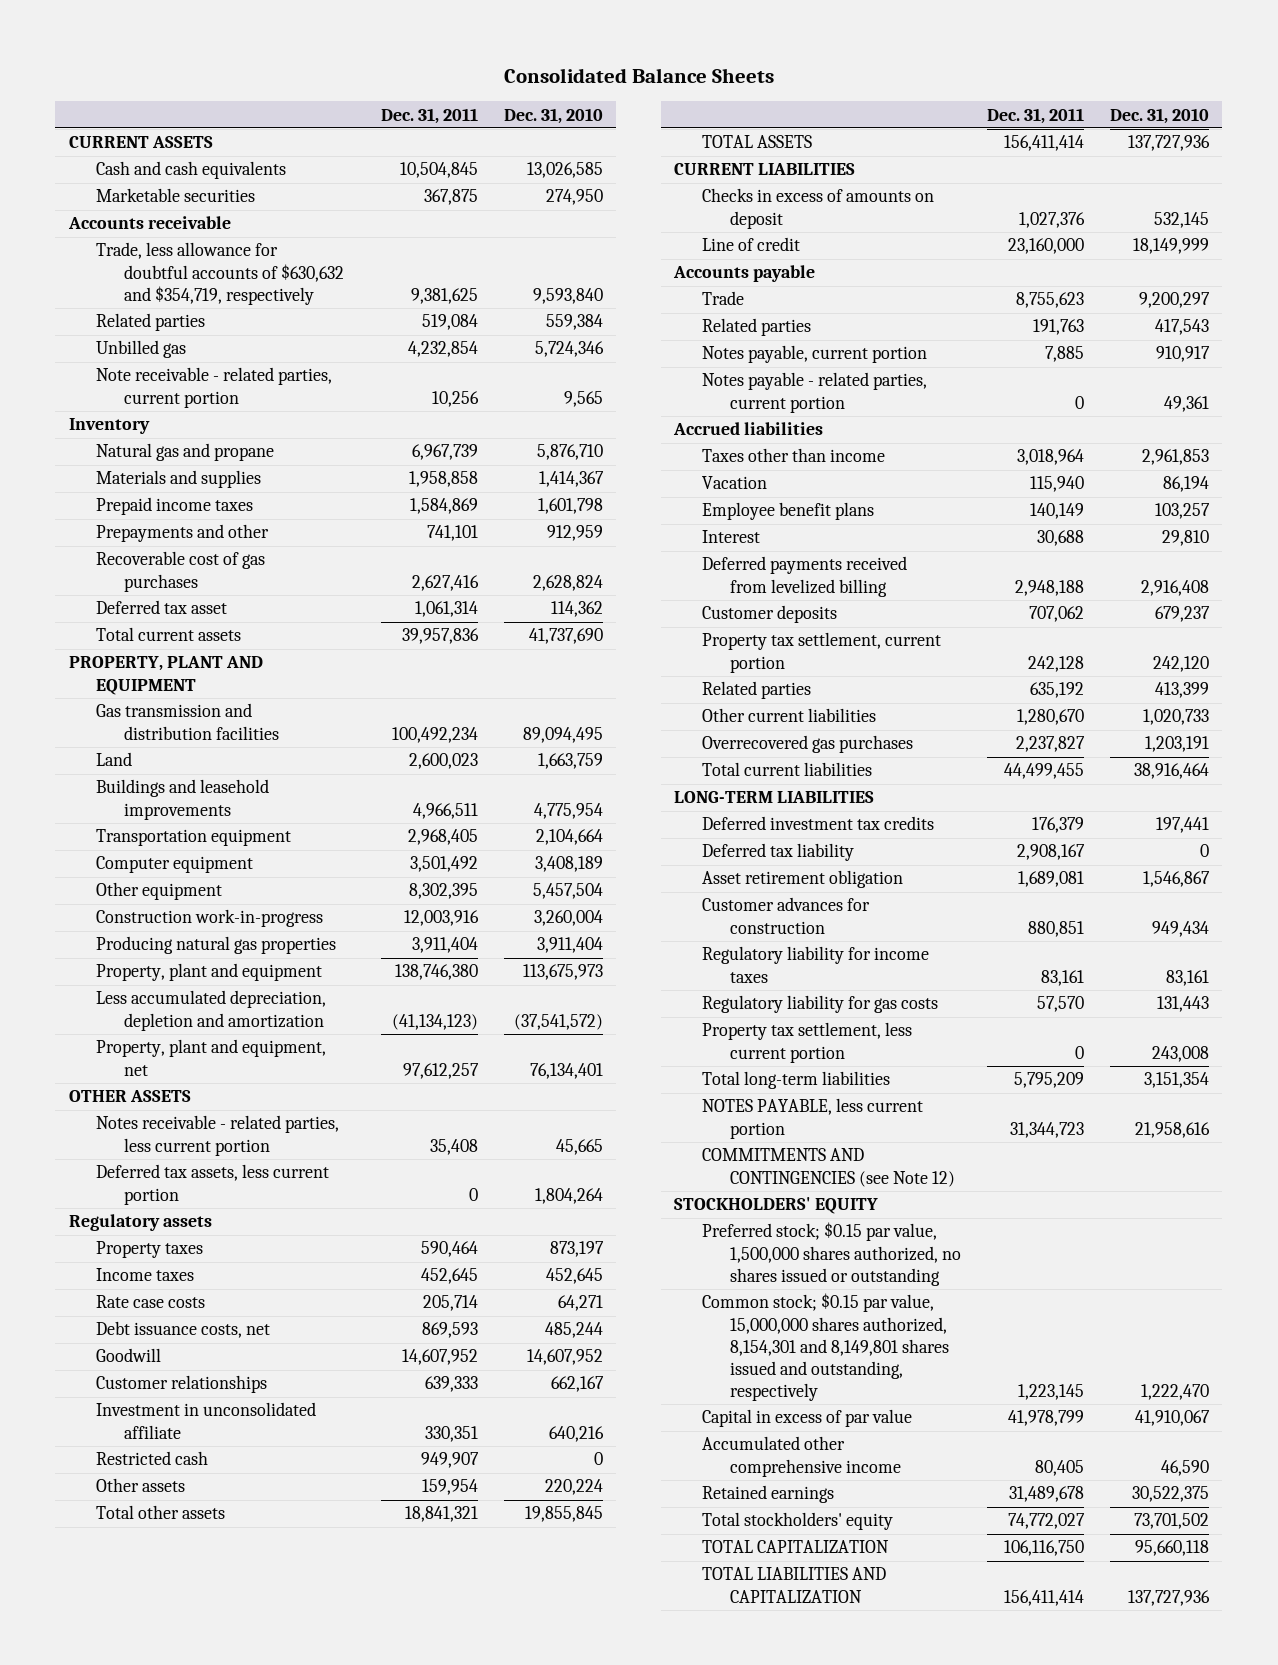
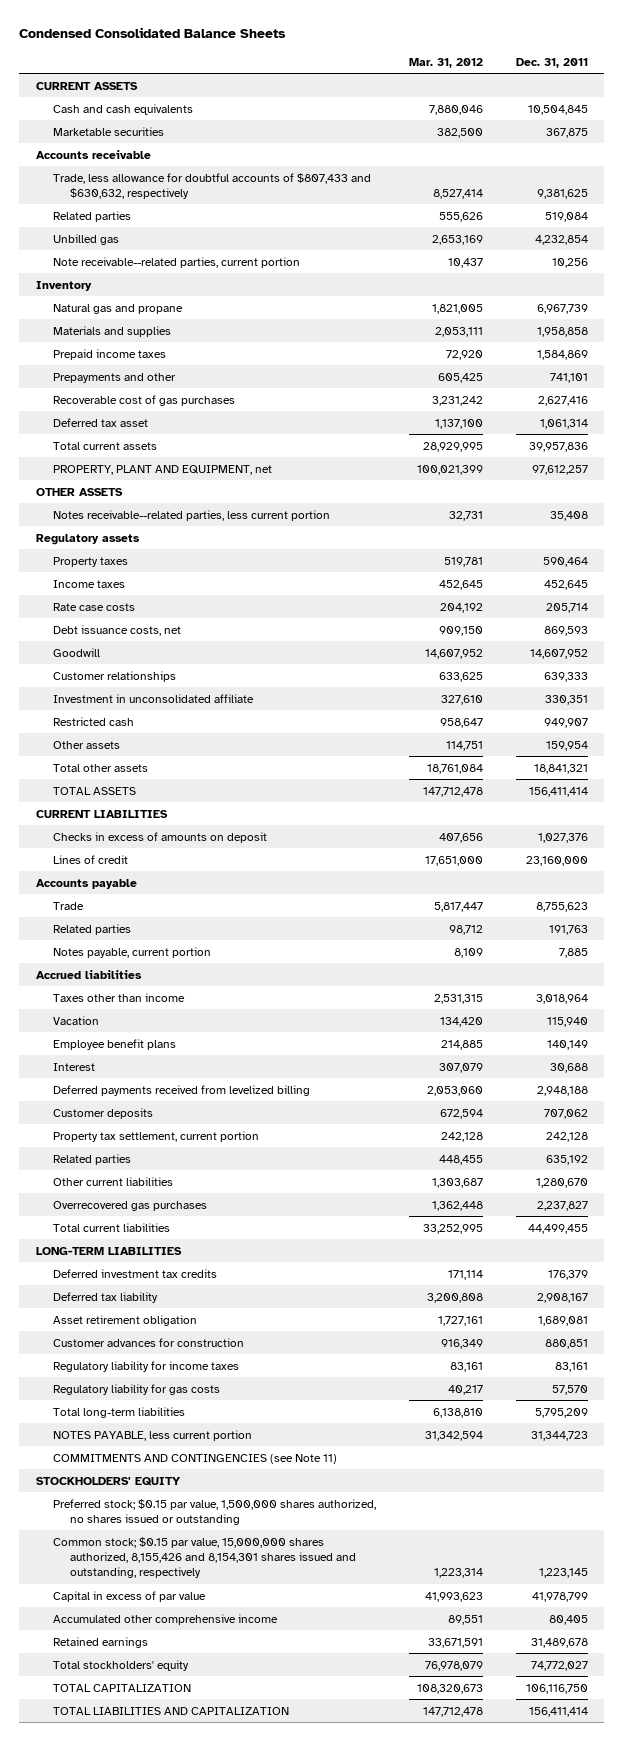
- Consolidated Balance Sheets
+ Condensed Consolidated Balance Sheets
- | Dec. 31, 2011 | Dec. 31, 2010
+ | Mar. 31, 2012 | Dec. 31, 2011
- Trade, less allowance for doubtful accounts of $630,632 and $354,719, respectively | 9,381,625 | 9,593,840
+ Trade, less allowance for doubtful accounts of $807,433 and $630,632, respectively | 8,527,414 | 9,381,625
- Note receivable - related parties, current portion | 10,256 | 9,565
+ Note receivable--related parties, current portion | 10,437 | 10,256
- PROPERTY, PLANT AND EQUIPMENT
- Gas transmission and distribution facilities | 100,492,234 | 89,094,495
- Land | 2,600,023 | 1,663,759
- Buildings and leasehold improvements | 4,966,511 | 4,775,954
- Transportation equipment | 2,968,405 | 2,104,664
- Computer equipment | 3,501,492 | 3,408,189
- Other equipment | 8,302,395 | 5,457,504
- Construction work-in-progress | 12,003,916 | 3,260,004
- Producing natural gas properties | 3,911,404 | 3,911,404
- Property, plant and equipment | 138,746,380 | 113,675,973
- Less accumulated depreciation, depletion and amortization | (41,134,123) | (37,541,572)
- Property, plant and equipment, net | 97,612,257 | 76,134,401
+ PROPERTY, PLANT AND EQUIPMENT, net | 100,021,399 | 97,612,257
- Notes receivable - related parties, less current portion | 35,408 | 45,665
- Deferred tax assets, less current portion | 0 | 1,804,264
+ Notes receivable--related parties, less current portion | 32,731 | 35,408
- Line of credit | 23,160,000 | 18,149,999
+ Lines of credit | 17,651,000 | 23,160,000
- Notes payable - related parties, current portion | 0 | 49,361
- Property tax settlement, less current portion | 0 | 243,008
- COMMITMENTS AND CONTINGENCIES (see Note 12)
+ COMMITMENTS AND CONTINGENCIES (see Note 11)
- Common stock; $0.15 par value, 15,000,000 shares authorized, 8,154,301 and 8,149,801 shares issued and outstanding, respectively | 1,223,145 | 1,222,470
+ Common stock; $0.15 par value, 15,000,000 shares authorized, 8,155,426 and 8,154,301 shares issued and outstanding, respectively | 1,223,314 | 1,223,145

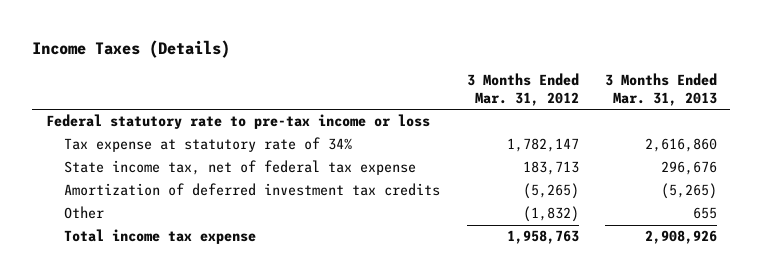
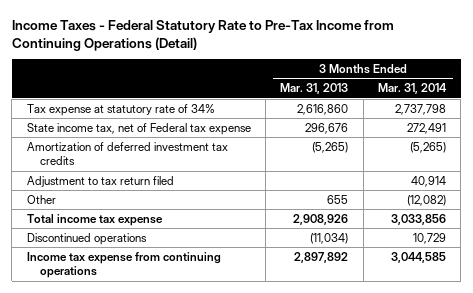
- Income Taxes (Details)
+ Income Taxes - Federal Statutory Rate to Pre-Tax Income from Continuing Operations (Detail)
- | 3 Months Ended Mar. 31, 2012 | 3 Months Ended Mar. 31, 2013
+ | 3 Months Ended Mar. 31, 2013 | 3 Months Ended Mar. 31, 2014
- Federal statutory rate to pre-tax income or loss
- State income tax, net of federal tax expense | 183,713 | 296,676
+ State income tax, net of Federal tax expense | 296,676 | 272,491
+ Adjustment to tax return filed | | 40,914
+ Discontinued operations | (11,034) | 10,729
+ Income tax expense from continuing operations | 2,897,892 | 3,044,585

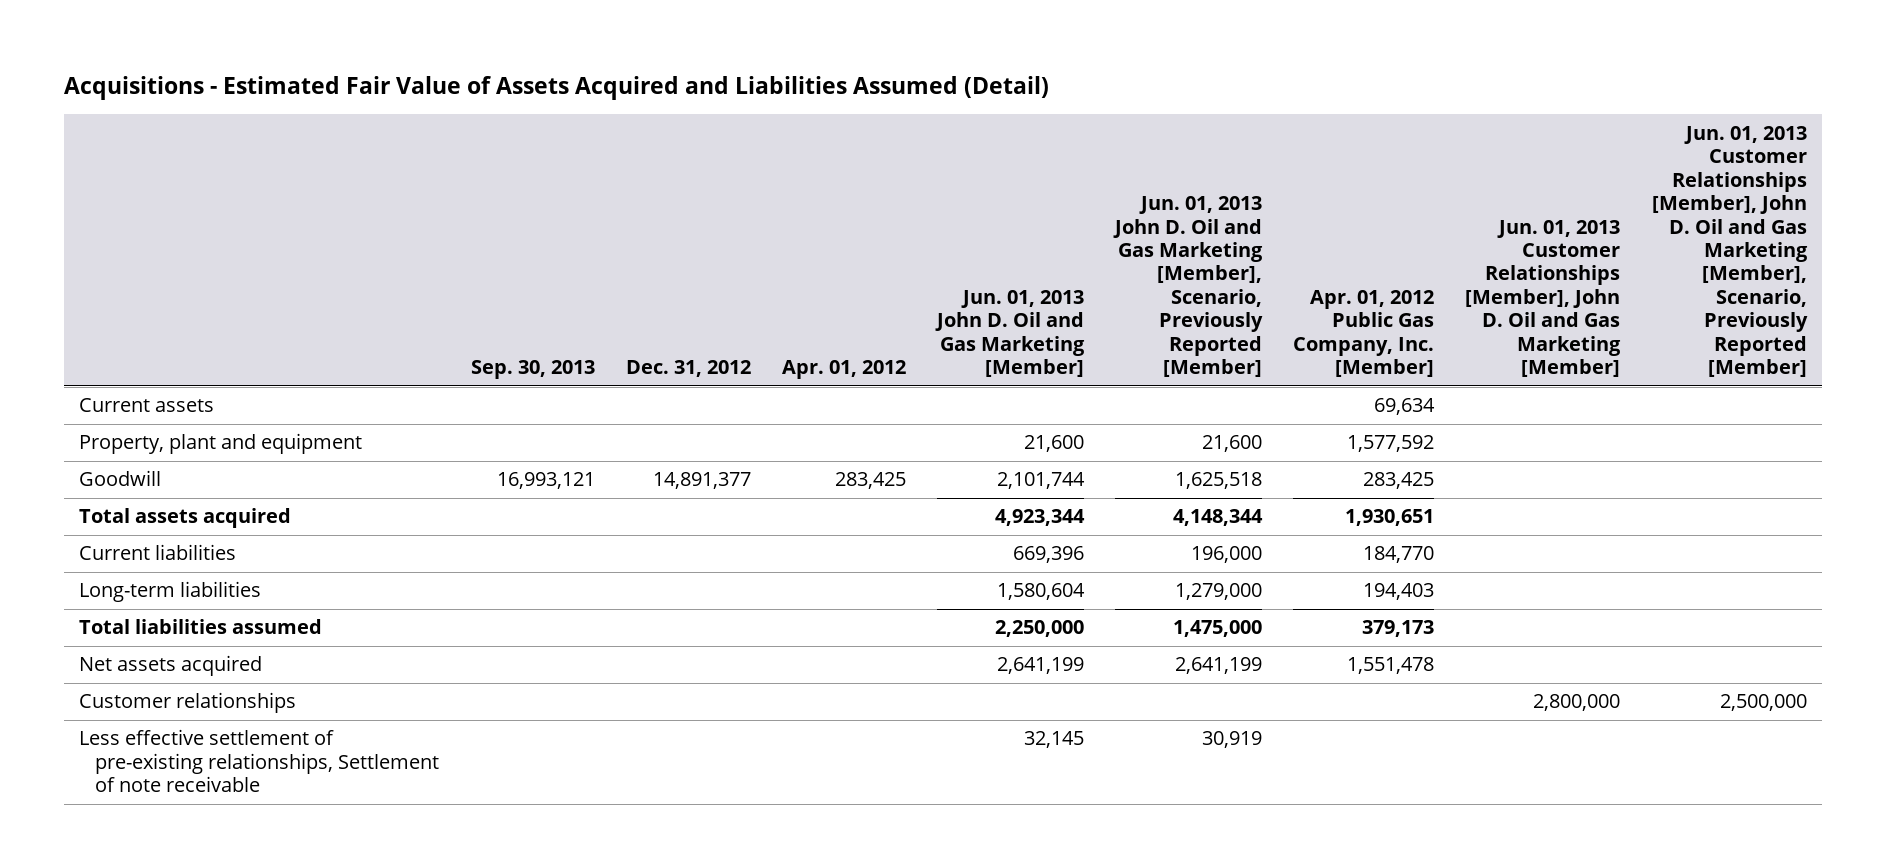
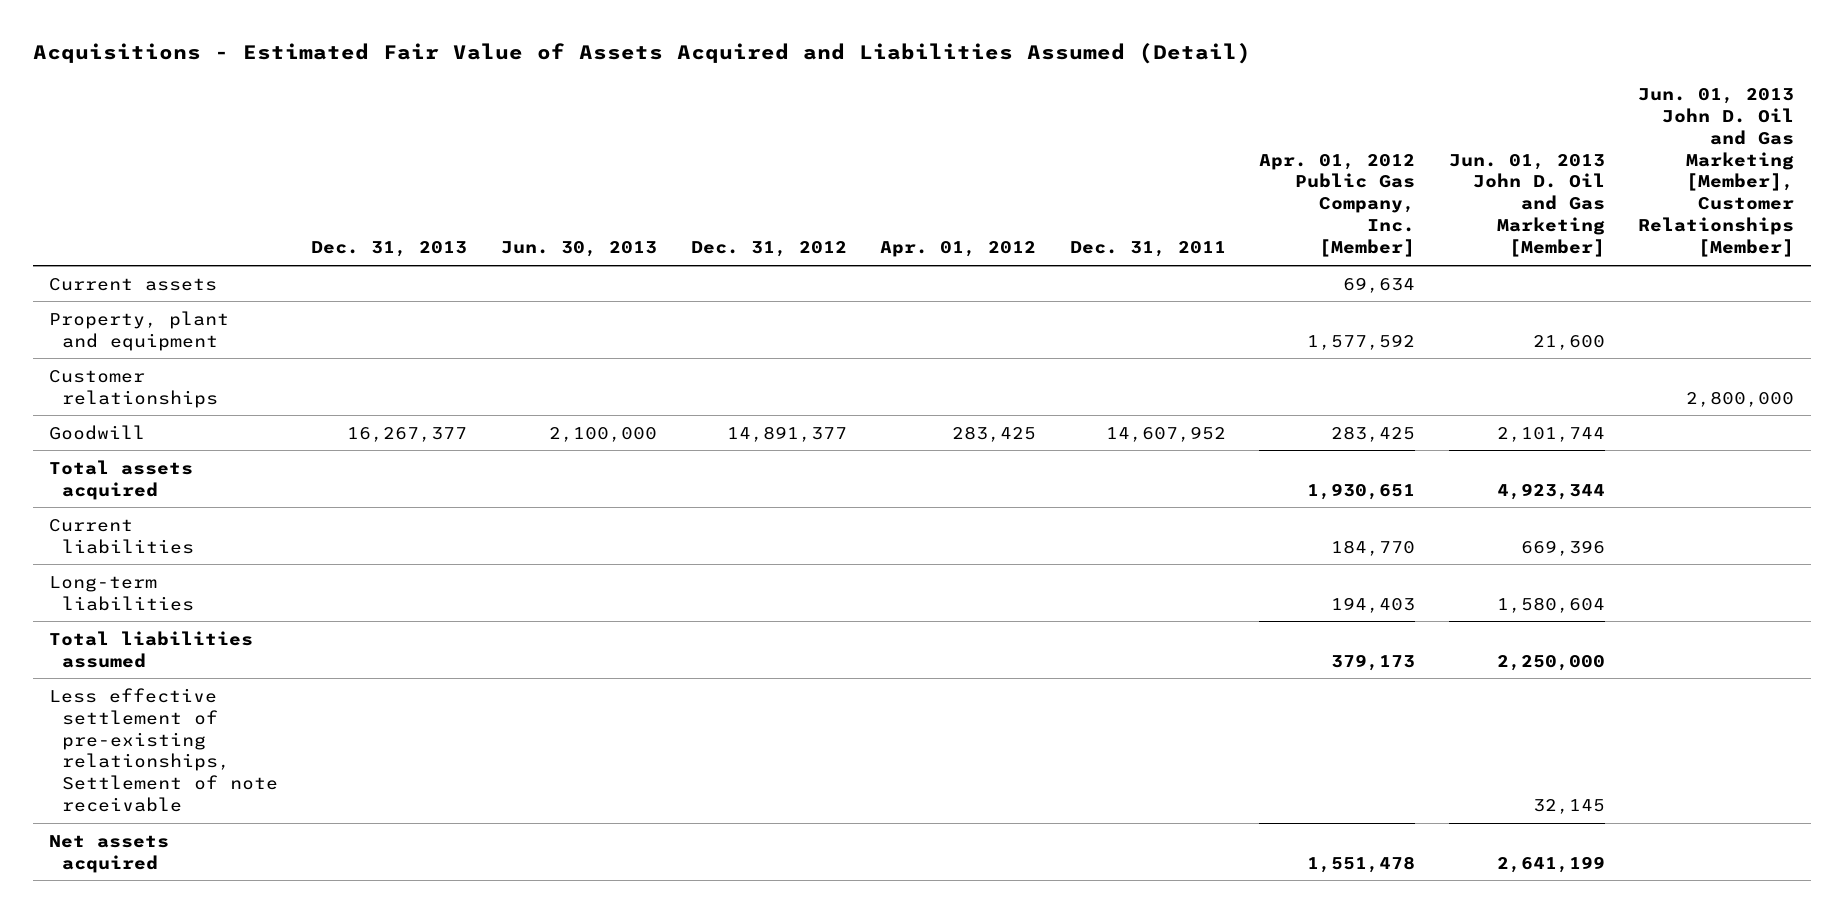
- | Sep. 30, 2013 | Dec. 31, 2012 | Apr. 01, 2012 | Jun. 01, 2013 John D. Oil and Gas Marketing [Member] | Jun. 01, 2013 John D. Oil and Gas Marketing [Member], Scenario, Previously Reported [Member] | Apr. 01, 2012 Public Gas Company, Inc. [Member] | Jun. 01, 2013 Customer Relationships [Member], John D. Oil and Gas Marketing [Member] | Jun. 01, 2013 Customer Relationships [Member], John D. Oil and Gas Marketing [Member], Scenario, Previously Reported [Member]
+ | Dec. 31, 2013 | Jun. 30, 2013 | Dec. 31, 2012 | Apr. 01, 2012 | Dec. 31, 2011 | Apr. 01, 2012 Public Gas Company, Inc. [Member] | Jun. 01, 2013 John D. Oil and Gas Marketing [Member] | Jun. 01, 2013 John D. Oil and Gas Marketing [Member], Customer Relationships [Member]
moved up: Customer relationships | | | | | | | | 2,800,000
moved down: Net assets acquired | | | | | | 1,551,478 | 2,641,199 |

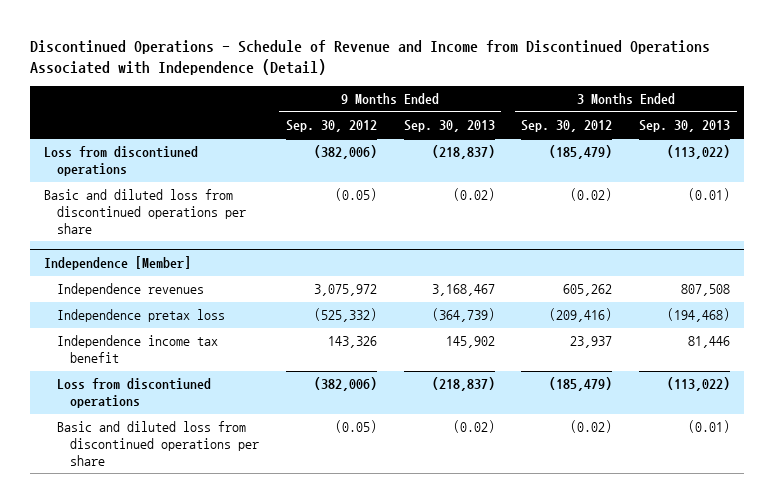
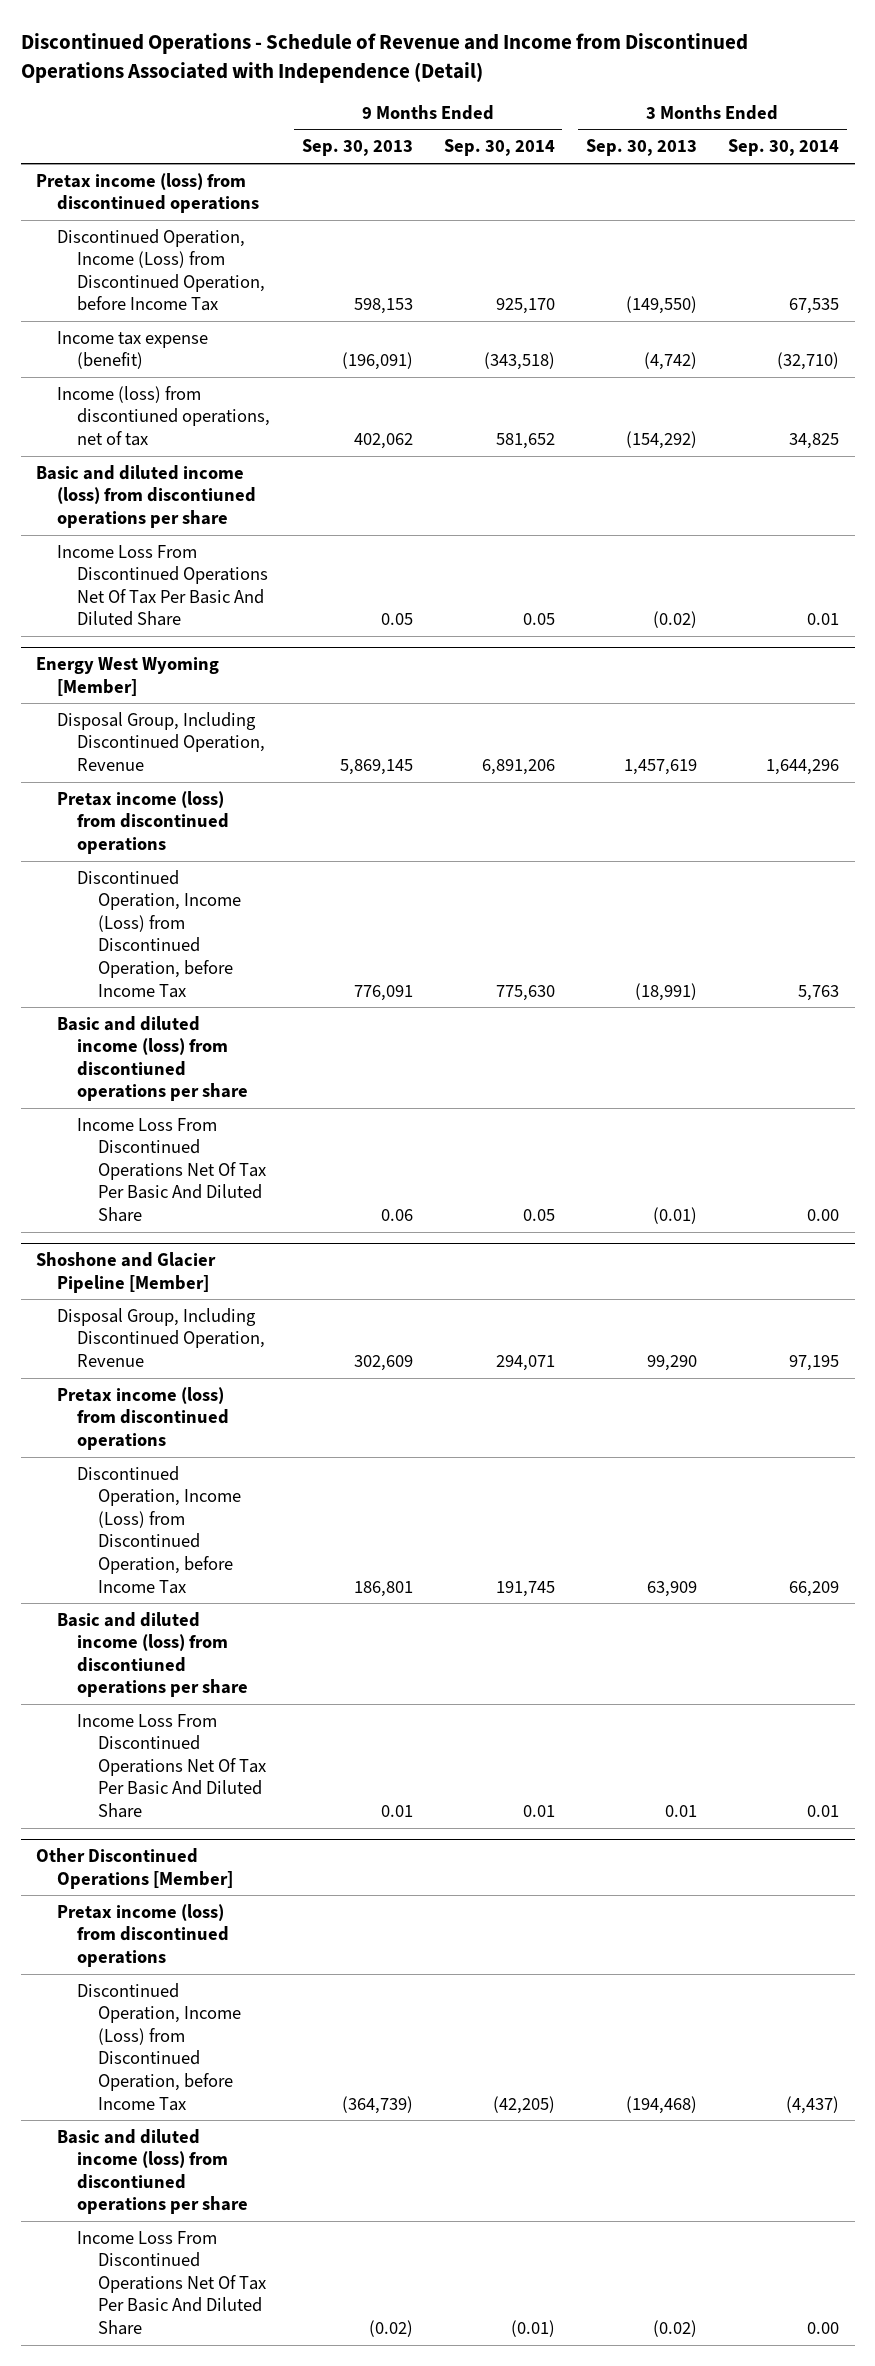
- | 9 Months Ended Sep. 30, 2012 | 9 Months Ended Sep. 30, 2013 | 3 Months Ended Sep. 30, 2012 | 3 Months Ended Sep. 30, 2013
+ | 9 Months Ended Sep. 30, 2013 | 9 Months Ended Sep. 30, 2014 | 3 Months Ended Sep. 30, 2013 | 3 Months Ended Sep. 30, 2014
- Loss from discontiuned operations | (382,006) | (218,837) | (185,479) | (113,022)
- Basic and diluted loss from discontinued operations per share | (0.05) | (0.02) | (0.02) | (0.01)
- Independence [Member]
- Independence revenues | 3,075,972 | 3,168,467 | 605,262 | 807,508
- Independence pretax loss | (525,332) | (364,739) | (209,416) | (194,468)
- Independence income tax benefit | 143,326 | 145,902 | 23,937 | 81,446
- Loss from discontiuned operations | (382,006) | (218,837) | (185,479) | (113,022)
- Basic and diluted loss from discontinued operations per share | (0.05) | (0.02) | (0.02) | (0.01)
+ Pretax income (loss) from discontinued operations
+ Discontinued Operation, Income (Loss) from Discontinued Operation, before Income Tax | 598,153 | 925,170 | (149,550) | 67,535
+ Income tax expense (benefit) | (196,091) | (343,518) | (4,742) | (32,710)
+ Income (loss) from discontiuned operations, net of tax | 402,062 | 581,652 | (154,292) | 34,825
+ Basic and diluted income (loss) from discontiuned operations per share
+ Income Loss From Discontinued Operations Net Of Tax Per Basic And Diluted Share | 0.05 | 0.05 | (0.02) | 0.01
+ Energy West Wyoming [Member]
+ Disposal Group, Including Discontinued Operation, Revenue | 5,869,145 | 6,891,206 | 1,457,619 | 1,644,296
+ Pretax income (loss) from discontinued operations
+ Discontinued Operation, Income (Loss) from Discontinued Operation, before Income Tax | 776,091 | 775,630 | (18,991) | 5,763
+ Basic and diluted income (loss) from discontiuned operations per share
+ Income Loss From Discontinued Operations Net Of Tax Per Basic And Diluted Share | 0.06 | 0.05 | (0.01) | 0.00
+ Shoshone and Glacier Pipeline [Member]
+ Disposal Group, Including Discontinued Operation, Revenue | 302,609 | 294,071 | 99,290 | 97,195
+ Pretax income (loss) from discontinued operations
+ Discontinued Operation, Income (Loss) from Discontinued Operation, before Income Tax | 186,801 | 191,745 | 63,909 | 66,209
+ Basic and diluted income (loss) from discontiuned operations per share
+ Income Loss From Discontinued Operations Net Of Tax Per Basic And Diluted Share | 0.01 | 0.01 | 0.01 | 0.01
+ Other Discontinued Operations [Member]
+ Pretax income (loss) from discontinued operations
+ Discontinued Operation, Income (Loss) from Discontinued Operation, before Income Tax | (364,739) | (42,205) | (194,468) | (4,437)
+ Basic and diluted income (loss) from discontiuned operations per share
+ Income Loss From Discontinued Operations Net Of Tax Per Basic And Diluted Share | (0.02) | (0.01) | (0.02) | 0.00

